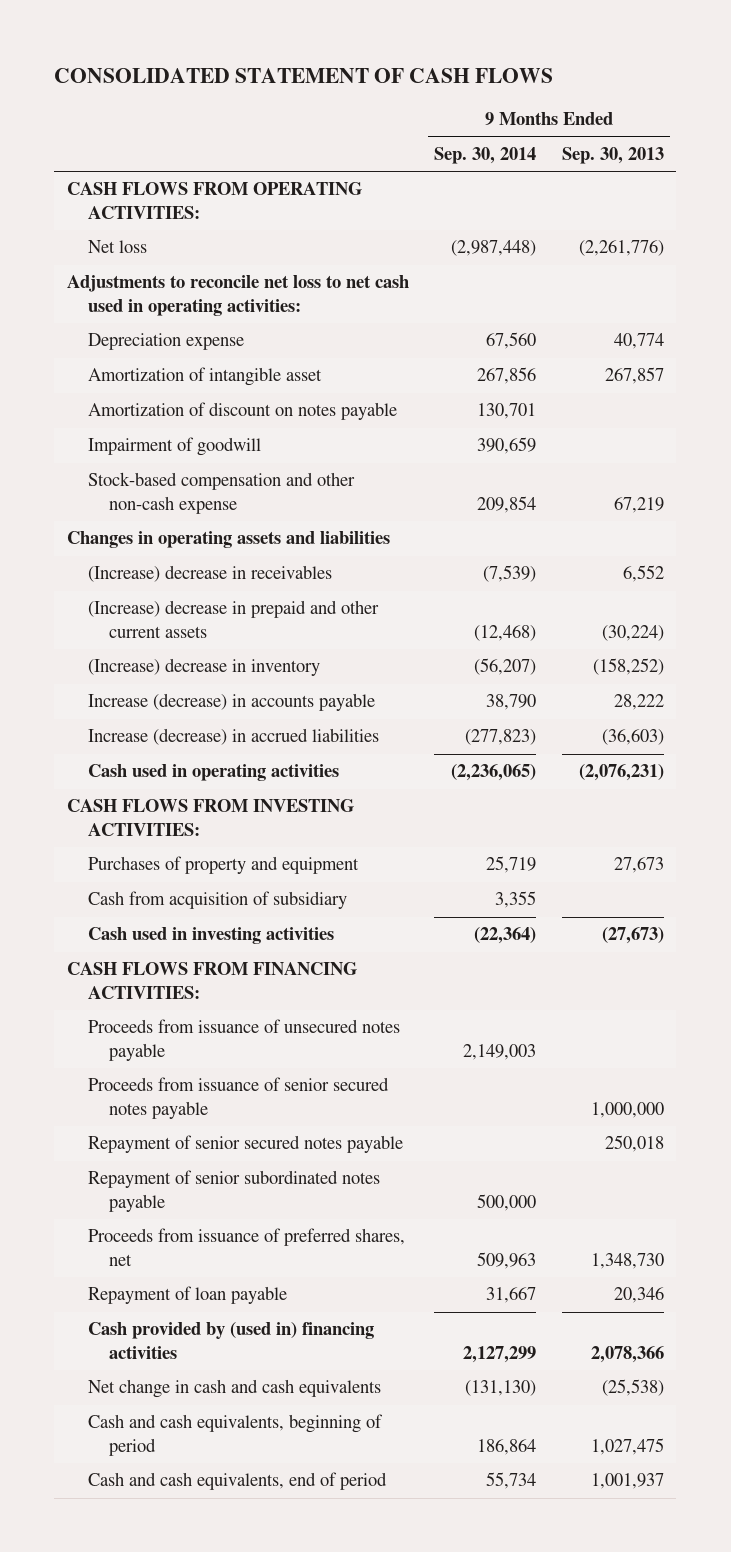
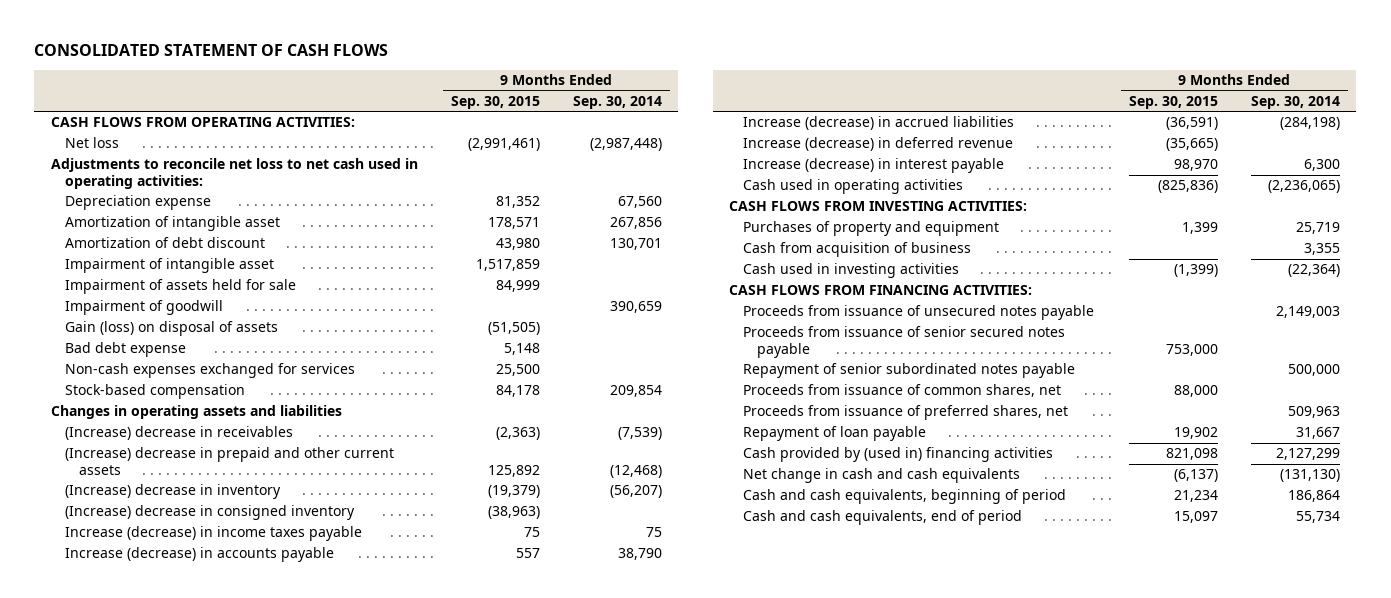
- | 9 Months Ended Sep. 30, 2014 | 9 Months Ended Sep. 30, 2013
+ | 9 Months Ended Sep. 30, 2015 | 9 Months Ended Sep. 30, 2014
- Amortization of discount on notes payable | 130,701 |
+ Amortization of debt discount | 43,980 | 130,701
+ Impairment of intangible asset | 1,517,859 |
+ Impairment of assets held for sale | 84,999 |
- Stock-based compensation and other non-cash expense | 209,854 | 67,219
+ Gain (loss) on disposal of assets | (51,505) |
+ Bad debt expense | 5,148 |
+ Non-cash expenses exchanged for services | 25,500 |
+ Stock-based compensation | 84,178 | 209,854
+ (Increase) decrease in consigned inventory | (38,963) |
+ Increase (decrease) in income taxes payable | 75 | 75
- Increase (decrease) in accrued liabilities | (277,823) | (36,603)
+ Increase (decrease) in accrued liabilities | (36,591) | (284,198)
+ Increase (decrease) in deferred revenue | (35,665) |
+ Increase (decrease) in interest payable | 98,970 | 6,300
- Cash from acquisition of subsidiary | 3,355 |
+ Cash from acquisition of business | | 3,355
- Repayment of senior secured notes payable | | 250,018
+ Proceeds from issuance of common shares, net | 88,000 |

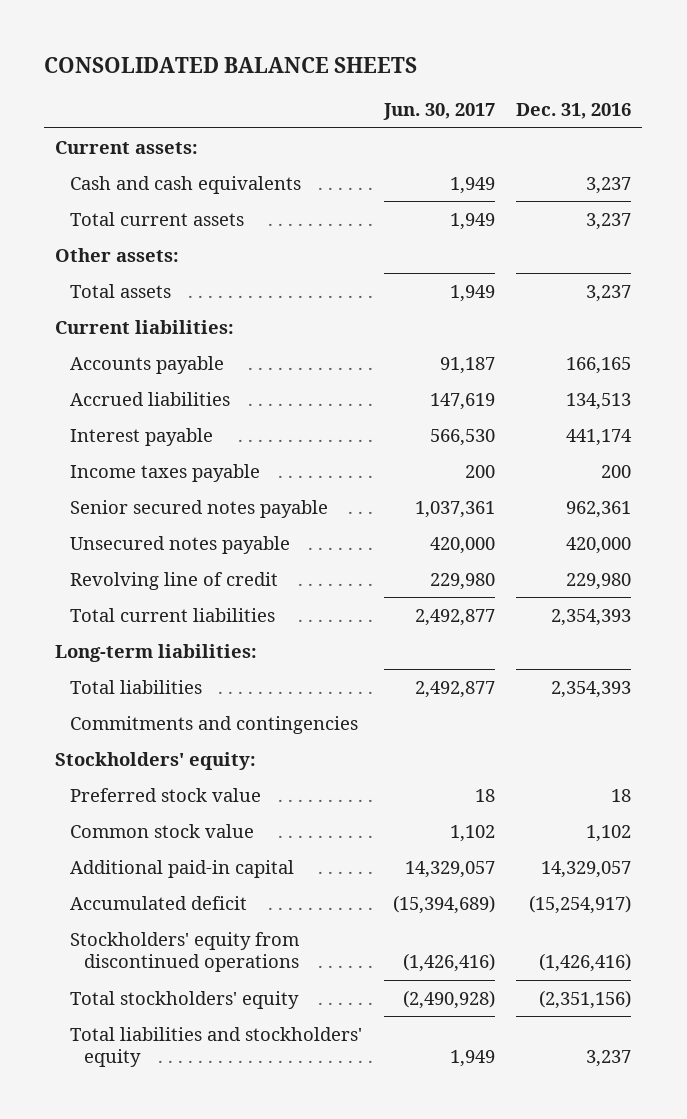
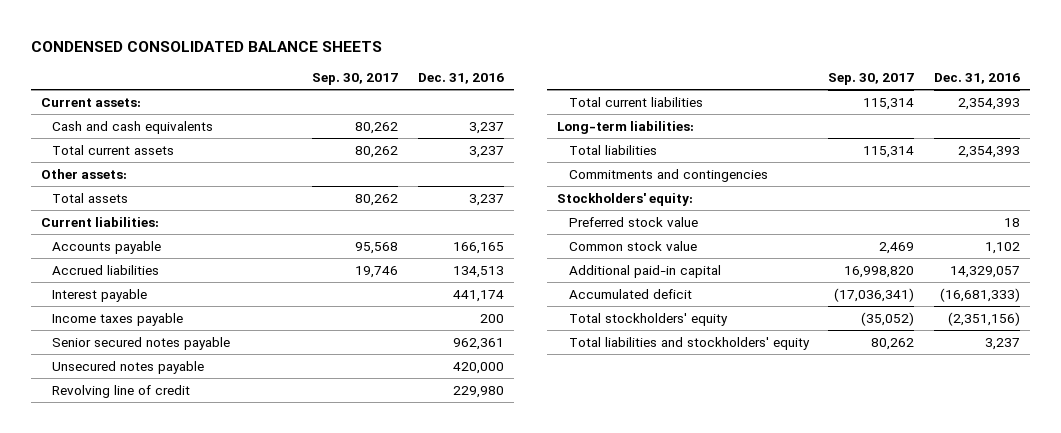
- CONSOLIDATED BALANCE SHEETS
+ CONDENSED CONSOLIDATED BALANCE SHEETS
- | Jun. 30, 2017 | Dec. 31, 2016
+ | Sep. 30, 2017 | Dec. 31, 2016
- Accumulated deficit | (15,394,689) | (15,254,917)
- Stockholders' equity from discontinued operations | (1,426,416) | (1,426,416)
+ Accumulated deficit | (17,036,341) | (16,681,333)

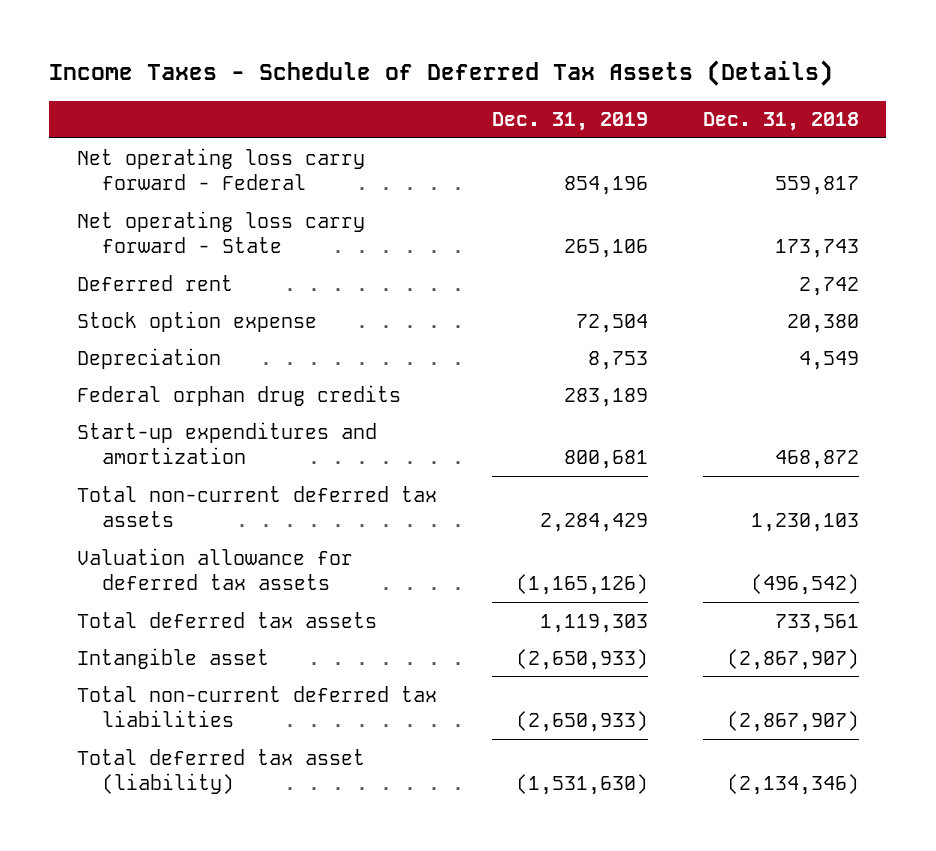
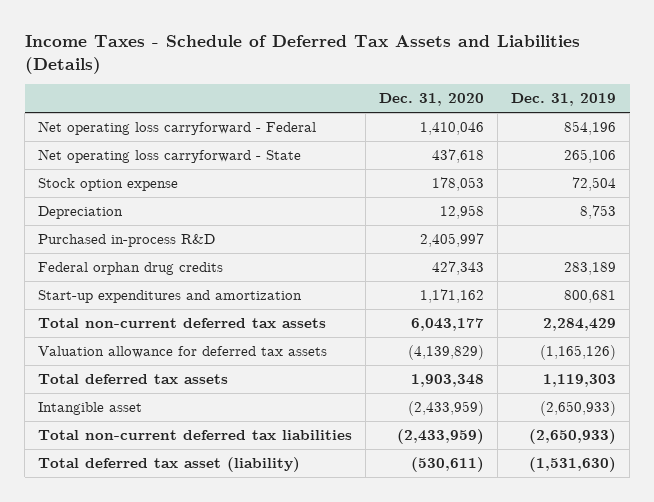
- Income Taxes - Schedule of Deferred Tax Assets (Details)
+ Income Taxes - Schedule of Deferred Tax Assets and Liabilities (Details)
- | Dec. 31, 2019 | Dec. 31, 2018
+ | Dec. 31, 2020 | Dec. 31, 2019
- Net operating loss carry forward - Federal | 854,196 | 559,817
- Net operating loss carry forward - State | 265,106 | 173,743
- Deferred rent | | 2,742
+ Net operating loss carryforward - Federal | 1,410,046 | 854,196
+ Net operating loss carryforward - State | 437,618 | 265,106
+ Purchased in-process R&D | 2,405,997 |

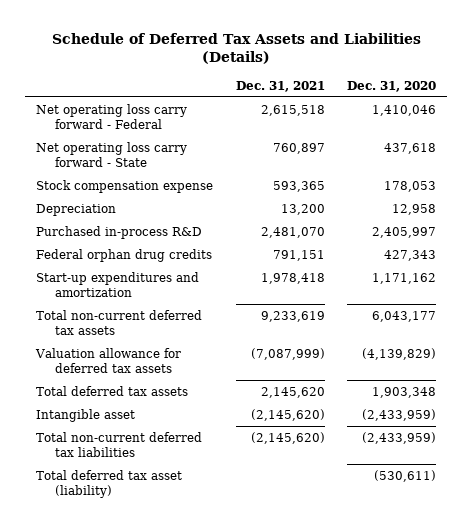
- Income Taxes - Schedule of Deferred Tax Assets and Liabilities (Details)
+ Schedule of Deferred Tax Assets and Liabilities (Details)
- | Dec. 31, 2020 | Dec. 31, 2019
+ | Dec. 31, 2021 | Dec. 31, 2020
- Net operating loss carryforward - Federal | 1,410,046 | 854,196
- Net operating loss carryforward - State | 437,618 | 265,106
- Stock option expense | 178,053 | 72,504
+ Net operating loss carry forward - Federal | 2,615,518 | 1,410,046
+ Net operating loss carry forward - State | 760,897 | 437,618
+ Stock compensation expense | 593,365 | 178,053

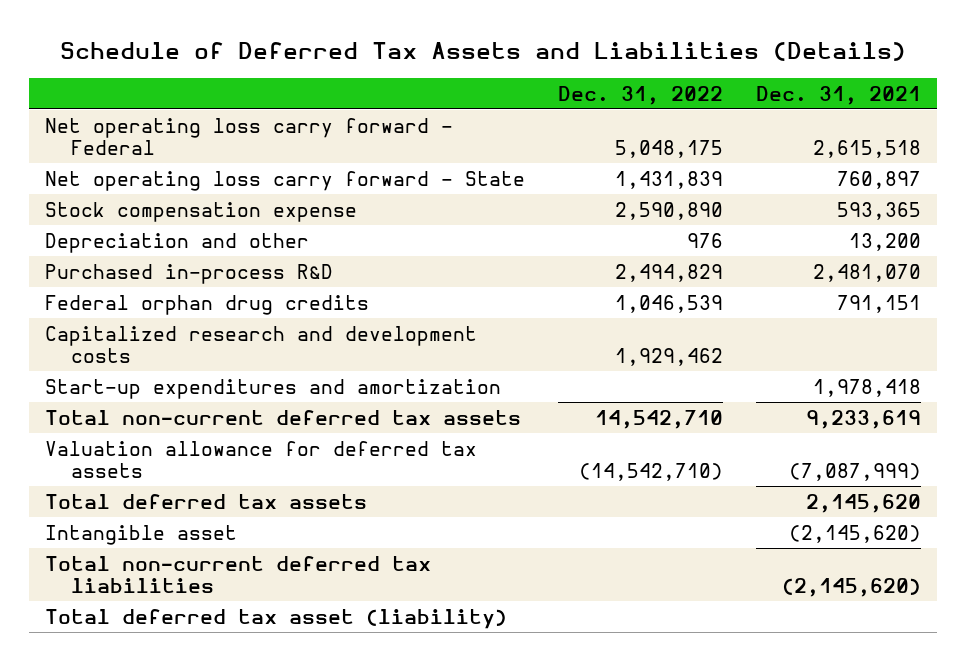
- | Dec. 31, 2021 | Dec. 31, 2020
+ | Dec. 31, 2022 | Dec. 31, 2021
- Depreciation | 13,200 | 12,958
+ Depreciation and other | 976 | 13,200
+ Capitalized research and development costs | 1,929,462 |

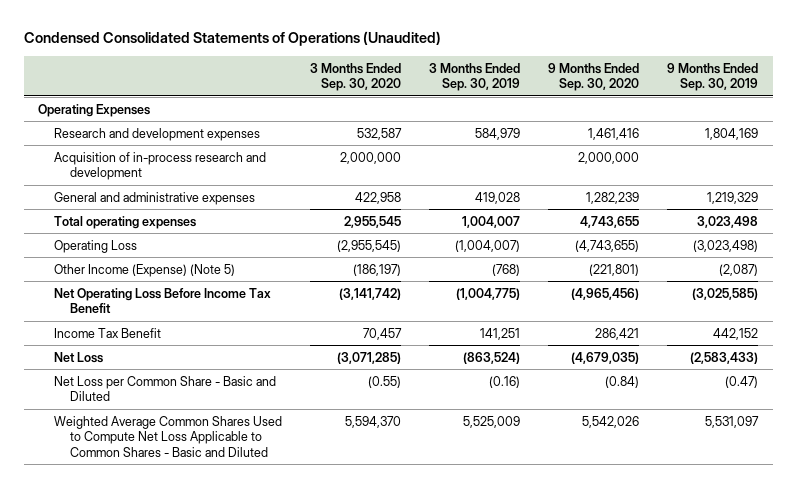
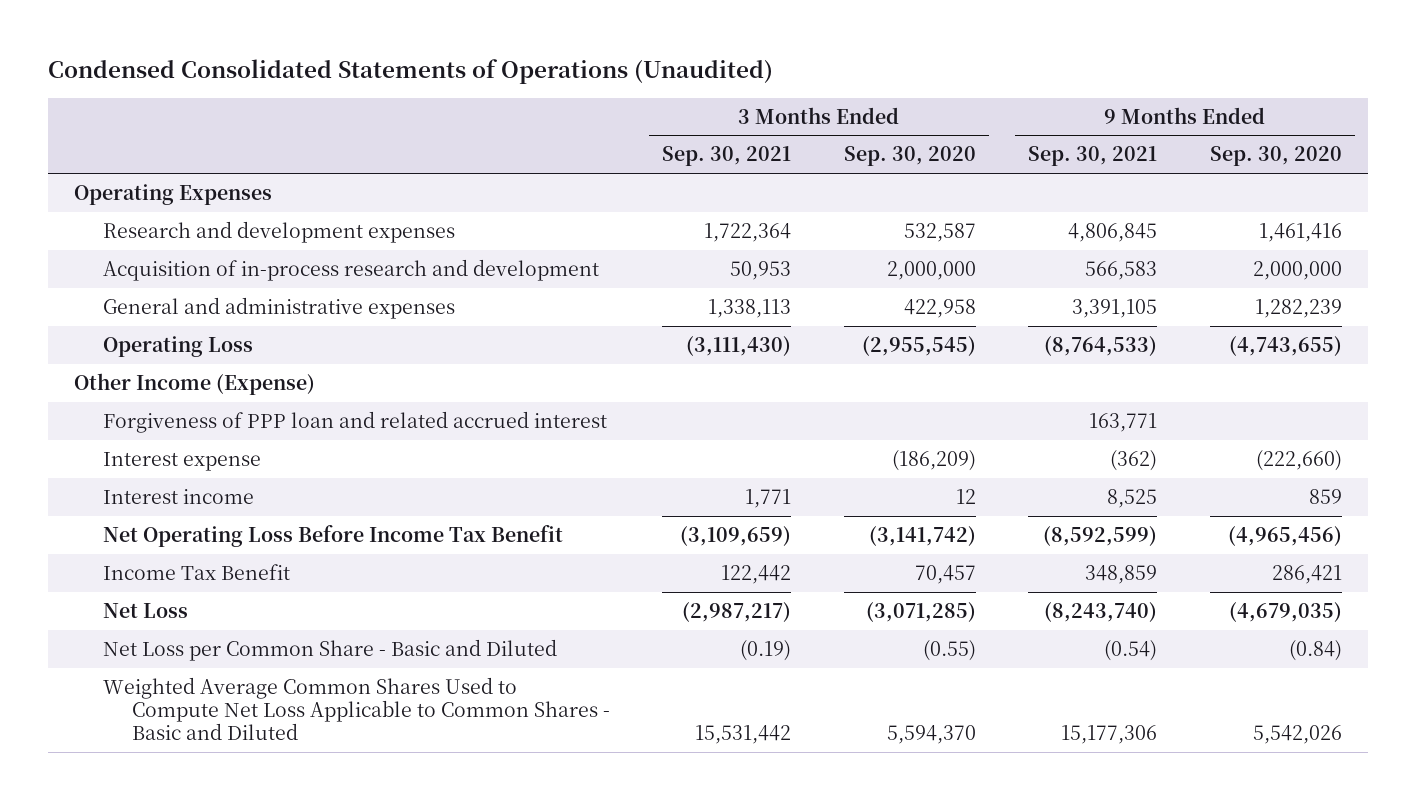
- | 3 Months Ended Sep. 30, 2020 | 3 Months Ended Sep. 30, 2019 | 9 Months Ended Sep. 30, 2020 | 9 Months Ended Sep. 30, 2019
+ | 3 Months Ended Sep. 30, 2021 | 3 Months Ended Sep. 30, 2020 | 9 Months Ended Sep. 30, 2021 | 9 Months Ended Sep. 30, 2020
- Total operating expenses | 2,955,545 | 1,004,007 | 4,743,655 | 3,023,498
- Other Income (Expense) (Note 5) | (186,197) | (768) | (221,801) | (2,087)
+ Other Income (Expense)
+ Forgiveness of PPP loan and related accrued interest | | | 163,771 |
+ Interest expense | | (186,209) | (362) | (222,660)
+ Interest income | 1,771 | 12 | 8,525 | 859

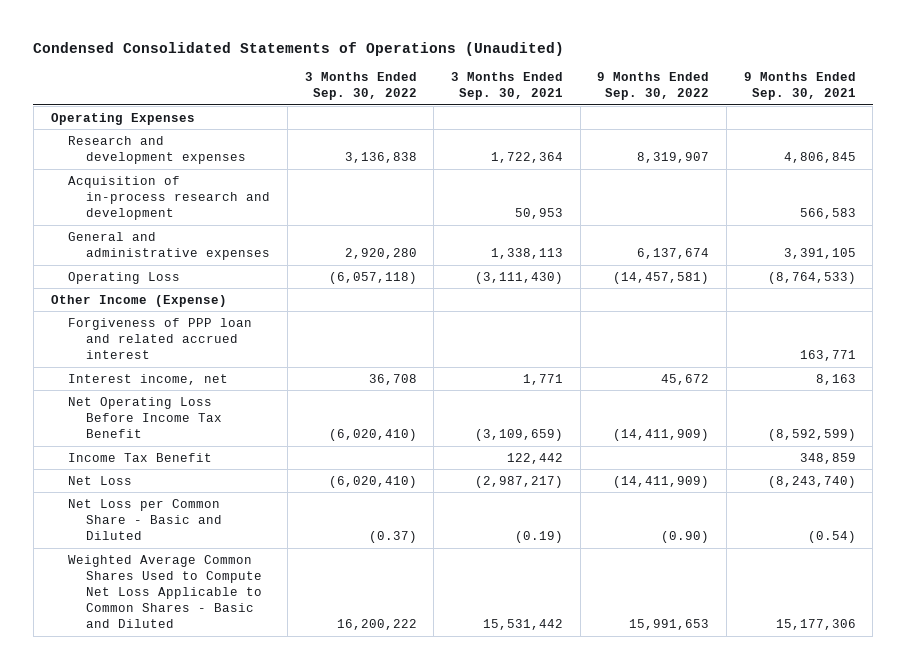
- | 3 Months Ended Sep. 30, 2021 | 3 Months Ended Sep. 30, 2020 | 9 Months Ended Sep. 30, 2021 | 9 Months Ended Sep. 30, 2020
+ | 3 Months Ended Sep. 30, 2022 | 3 Months Ended Sep. 30, 2021 | 9 Months Ended Sep. 30, 2022 | 9 Months Ended Sep. 30, 2021
- Interest expense | | (186,209) | (362) | (222,660)
- Interest income | 1,771 | 12 | 8,525 | 859
+ Interest income, net | 36,708 | 1,771 | 45,672 | 8,163

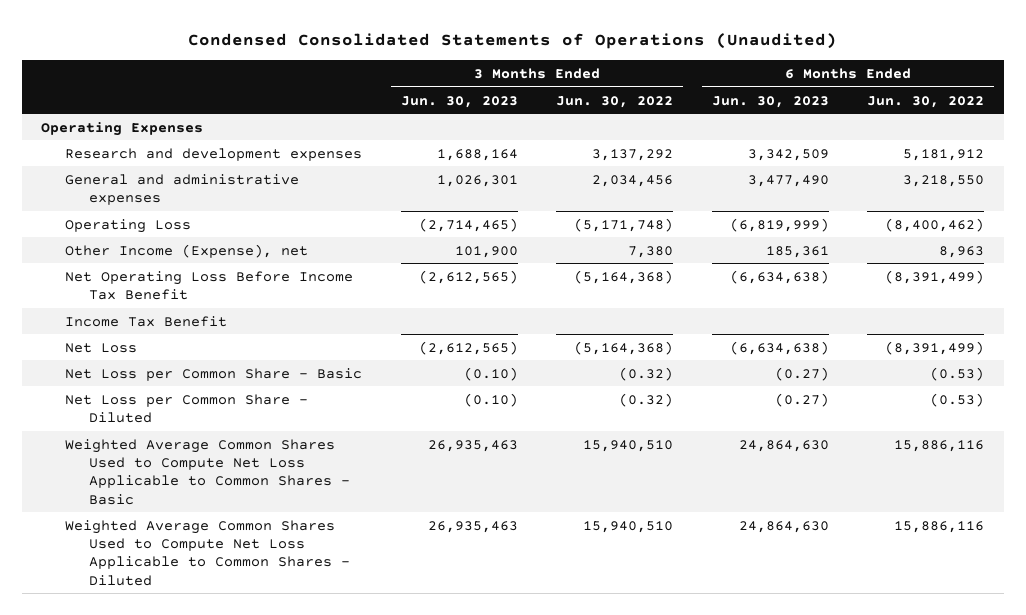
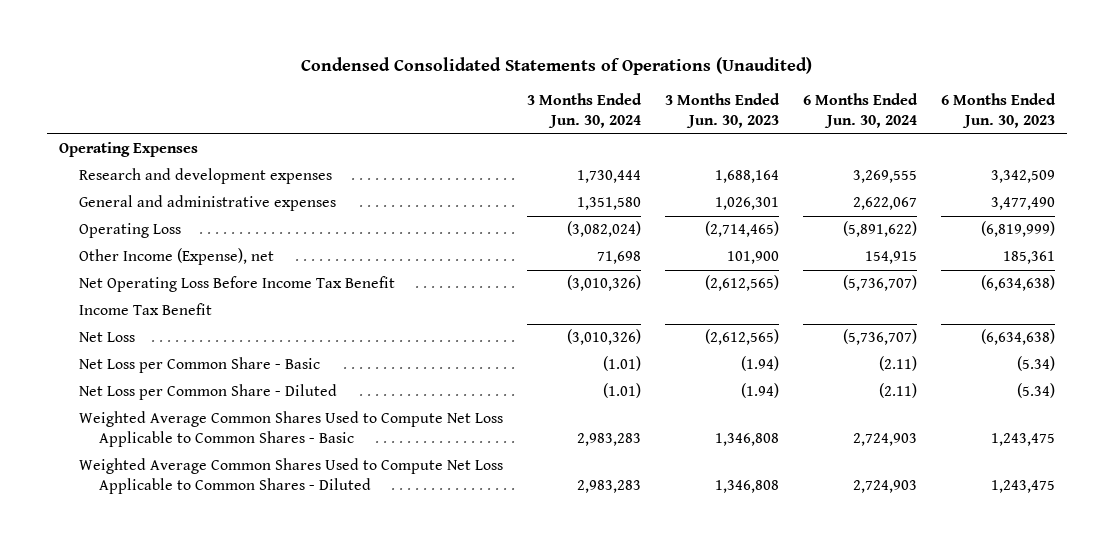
- | 3 Months Ended Jun. 30, 2023 | 3 Months Ended Jun. 30, 2022 | 6 Months Ended Jun. 30, 2023 | 6 Months Ended Jun. 30, 2022
+ | 3 Months Ended Jun. 30, 2024 | 3 Months Ended Jun. 30, 2023 | 6 Months Ended Jun. 30, 2024 | 6 Months Ended Jun. 30, 2023
- Net Loss per Common Share - Basic | (0.10) | (0.32) | (0.27) | (0.53)
- Net Loss per Common Share - Diluted | (0.10) | (0.32) | (0.27) | (0.53)
- Weighted Average Common Shares Used to Compute Net Loss Applicable to Common Shares - Basic | 26,935,463 | 15,940,510 | 24,864,630 | 15,886,116
- Weighted Average Common Shares Used to Compute Net Loss Applicable to Common Shares - Diluted | 26,935,463 | 15,940,510 | 24,864,630 | 15,886,116
+ Net Loss per Common Share - Basic | (1.01) | (1.94) | (2.11) | (5.34)
+ Net Loss per Common Share - Diluted | (1.01) | (1.94) | (2.11) | (5.34)
+ Weighted Average Common Shares Used to Compute Net Loss Applicable to Common Shares - Basic | 2,983,283 | 1,346,808 | 2,724,903 | 1,243,475
+ Weighted Average Common Shares Used to Compute Net Loss Applicable to Common Shares - Diluted | 2,983,283 | 1,346,808 | 2,724,903 | 1,243,475

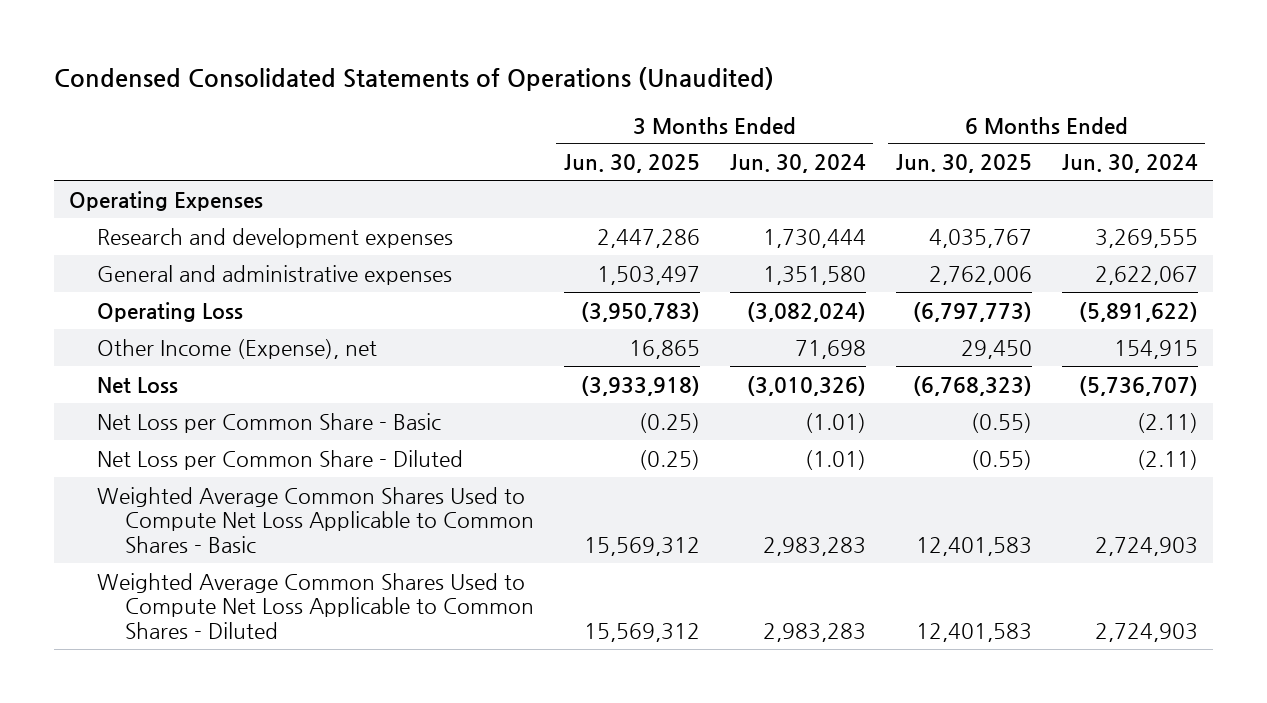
- | 3 Months Ended Jun. 30, 2024 | 3 Months Ended Jun. 30, 2023 | 6 Months Ended Jun. 30, 2024 | 6 Months Ended Jun. 30, 2023
+ | 3 Months Ended Jun. 30, 2025 | 3 Months Ended Jun. 30, 2024 | 6 Months Ended Jun. 30, 2025 | 6 Months Ended Jun. 30, 2024
- Net Operating Loss Before Income Tax Benefit | (3,010,326) | (2,612,565) | (5,736,707) | (6,634,638)
- Income Tax Benefit

